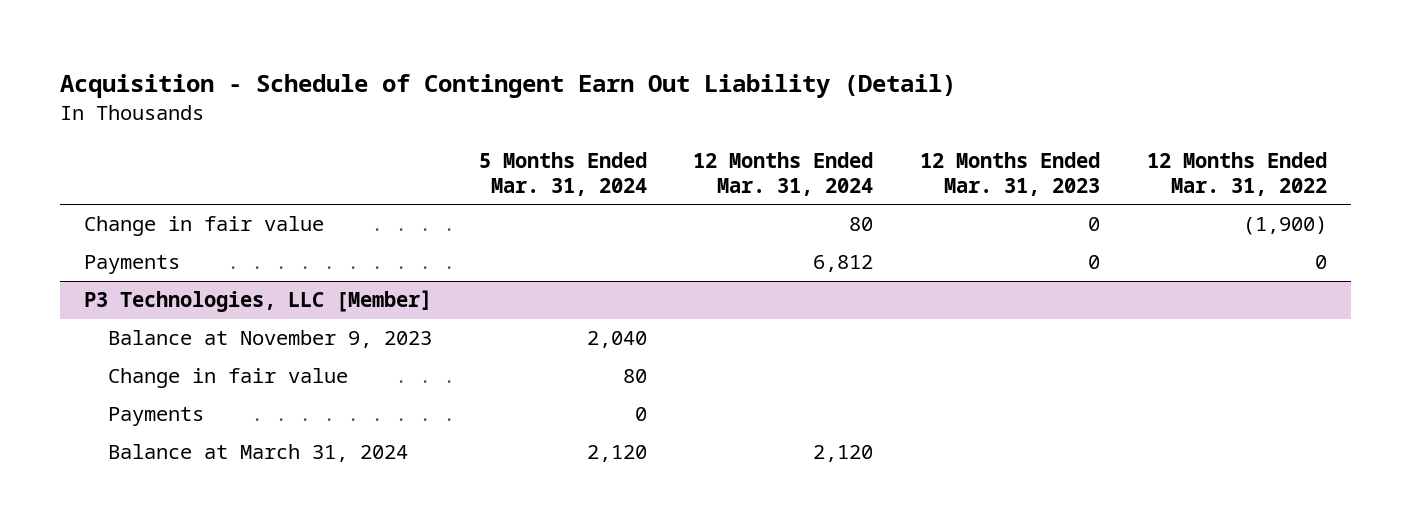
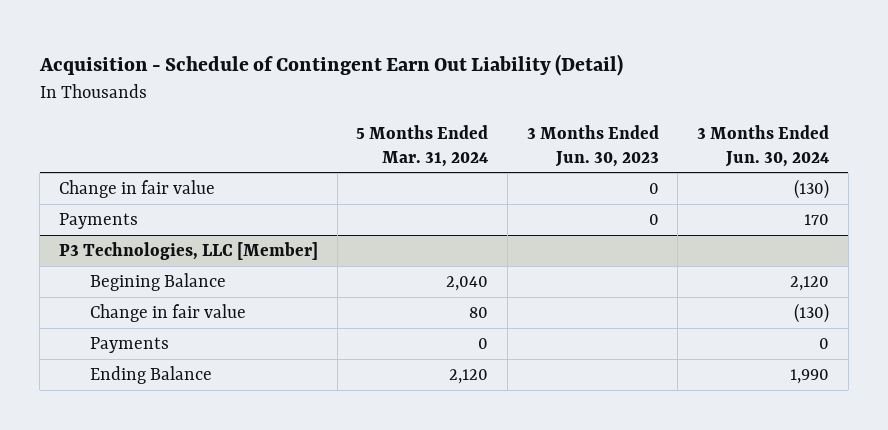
- | 5 Months Ended Mar. 31, 2024 | 12 Months Ended Mar. 31, 2024 | 12 Months Ended Mar. 31, 2023 | 12 Months Ended Mar. 31, 2022
+ | 5 Months Ended Mar. 31, 2024 | 3 Months Ended Jun. 30, 2023 | 3 Months Ended Jun. 30, 2024
@ P3 Technologies, LLC [Member]
- Balance at November 9, 2023 | 2,040 | | |
+ Begining Balance | 2,040 | | 2,120
- Balance at March 31, 2024 | 2,120 | 2,120 | |
+ Ending Balance | 2,120 | | 1,990

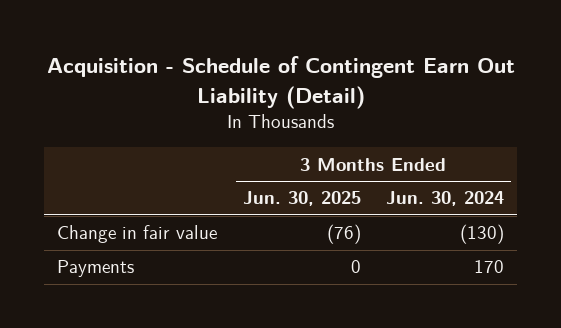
- | 5 Months Ended Mar. 31, 2024 | 3 Months Ended Jun. 30, 2023 | 3 Months Ended Jun. 30, 2024
+ | 3 Months Ended Jun. 30, 2025 | 3 Months Ended Jun. 30, 2024
- P3 Technologies, LLC [Member]
- Begining Balance | 2,040 | | 2,120
- Change in fair value | 80 | | (130)
- Payments | 0 | | 0
- Ending Balance | 2,120 | | 1,990

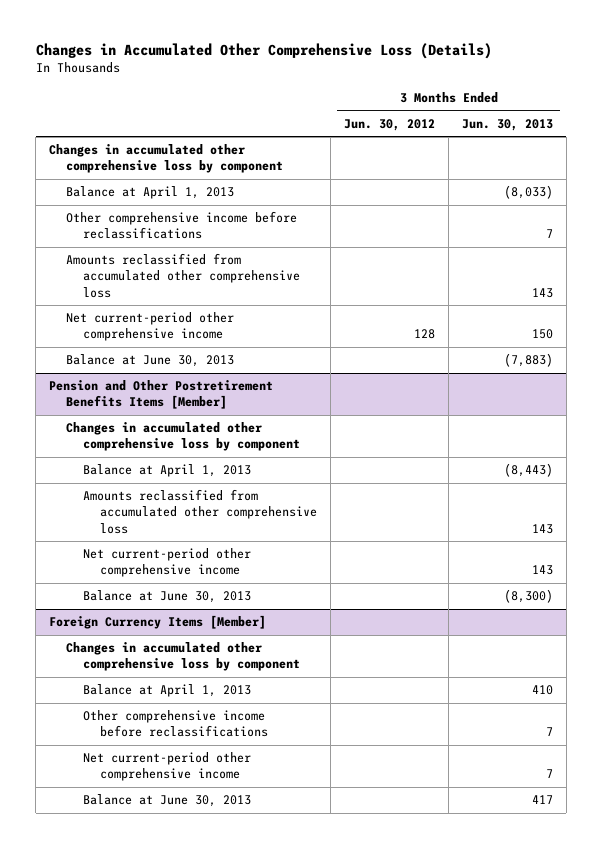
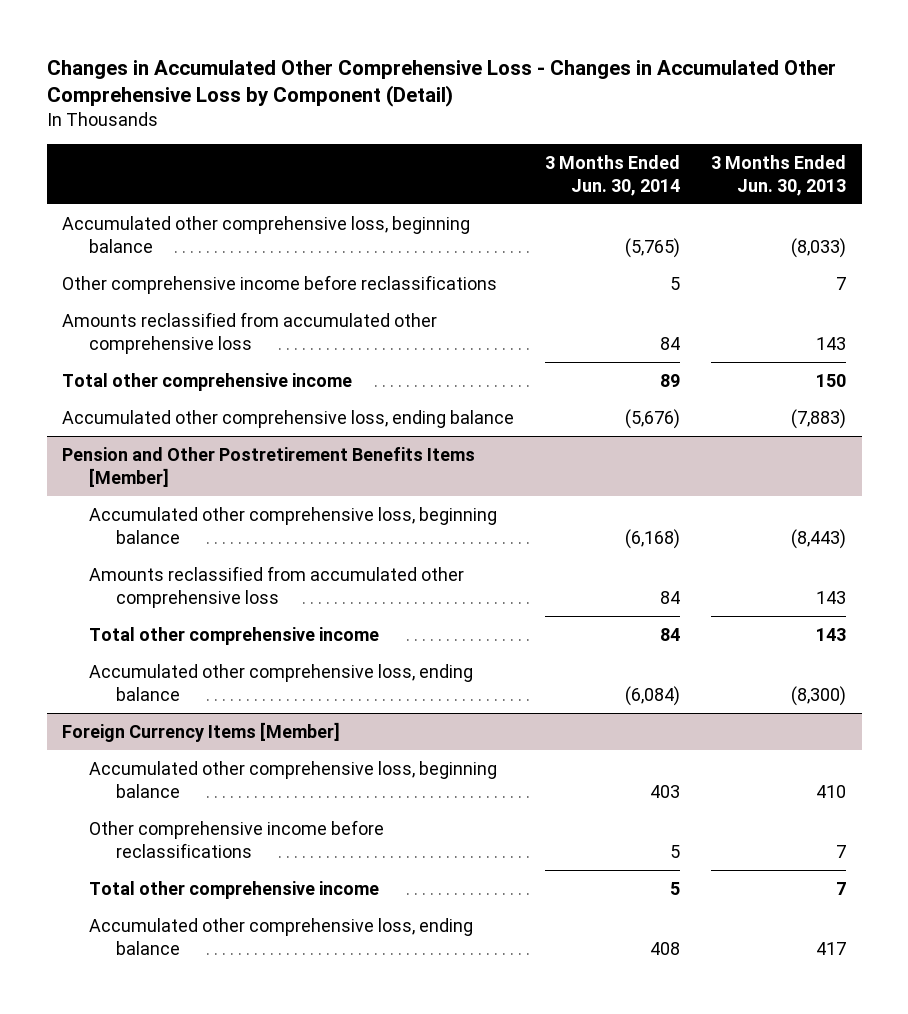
- Changes in Accumulated Other Comprehensive Loss (Details)
+ Changes in Accumulated Other Comprehensive Loss - Changes in Accumulated Other Comprehensive Loss by Component (Detail)
- | 3 Months Ended Jun. 30, 2012 | 3 Months Ended Jun. 30, 2013
+ | 3 Months Ended Jun. 30, 2014 | 3 Months Ended Jun. 30, 2013
- Changes in accumulated other comprehensive loss by component
- Balance at April 1, 2013 | | (8,033)
+ Accumulated other comprehensive loss, beginning balance | (5,765) | (8,033)
- Net current-period other comprehensive income | 128 | 150
- Balance at June 30, 2013 | | (7,883)
+ Total other comprehensive income | 89 | 150
+ Accumulated other comprehensive loss, ending balance | (5,676) | (7,883)
@ Pension and Other Postretirement Benefits Items [Member]
- Changes in accumulated other comprehensive loss by component
- Balance at April 1, 2013 | | (8,443)
+ Accumulated other comprehensive loss, beginning balance | (6,168) | (8,443)
- Net current-period other comprehensive income | | 143
- Balance at June 30, 2013 | | (8,300)
+ Total other comprehensive income | 84 | 143
+ Accumulated other comprehensive loss, ending balance | (6,084) | (8,300)
@ Foreign Currency Items [Member]
- Changes in accumulated other comprehensive loss by component
- Balance at April 1, 2013 | | 410
+ Accumulated other comprehensive loss, beginning balance | 403 | 410
- Net current-period other comprehensive income | | 7
- Balance at June 30, 2013 | | 417
+ Total other comprehensive income | 5 | 7
+ Accumulated other comprehensive loss, ending balance | 408 | 417

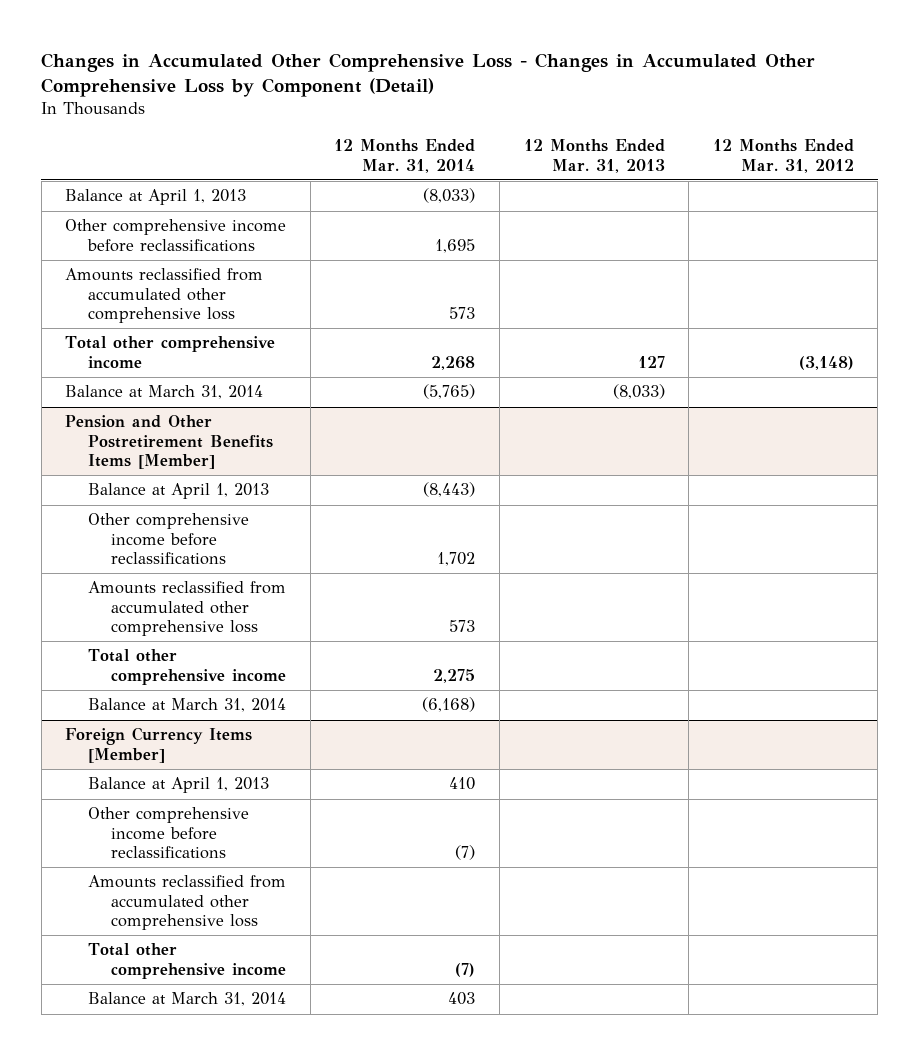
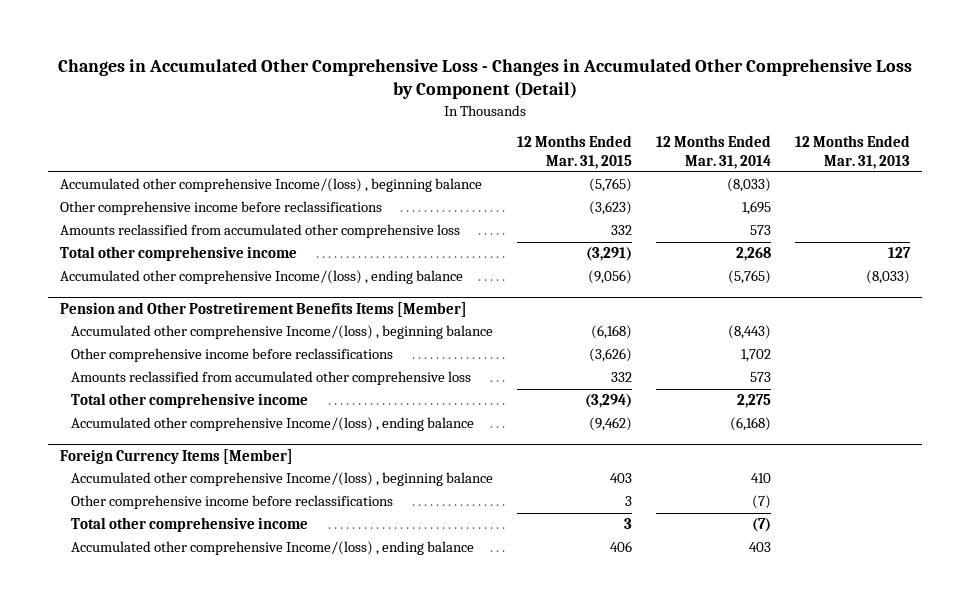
- | 12 Months Ended Mar. 31, 2014 | 12 Months Ended Mar. 31, 2013 | 12 Months Ended Mar. 31, 2012
+ | 12 Months Ended Mar. 31, 2015 | 12 Months Ended Mar. 31, 2014 | 12 Months Ended Mar. 31, 2013
- Balance at April 1, 2013 | (8,033) | |
+ Accumulated other comprehensive Income/(loss) , beginning balance | (5,765) | (8,033) |
- Balance at March 31, 2014 | (5,765) | (8,033) |
+ Accumulated other comprehensive Income/(loss) , ending balance | (9,056) | (5,765) | (8,033)
@ Pension and Other Postretirement Benefits Items [Member]
- Balance at April 1, 2013 | (8,443) | |
+ Accumulated other comprehensive Income/(loss) , beginning balance | (6,168) | (8,443) |
- Balance at March 31, 2014 | (6,168) | |
+ Accumulated other comprehensive Income/(loss) , ending balance | (9,462) | (6,168) |
@ Foreign Currency Items [Member]
- Balance at April 1, 2013 | 410 | |
+ Accumulated other comprehensive Income/(loss) , beginning balance | 403 | 410 |
- Amounts reclassified from accumulated other comprehensive loss
- Balance at March 31, 2014 | 403 | |
+ Accumulated other comprehensive Income/(loss) , ending balance | 406 | 403 |

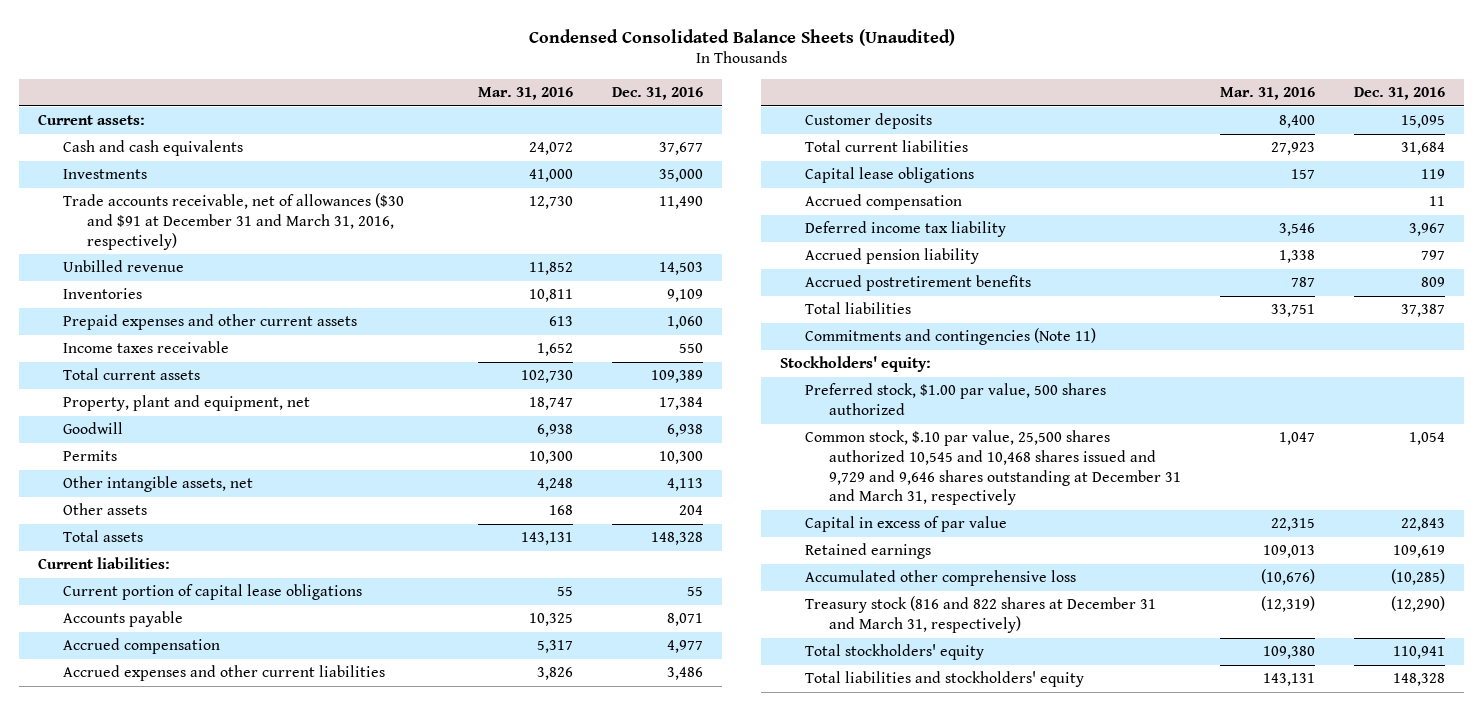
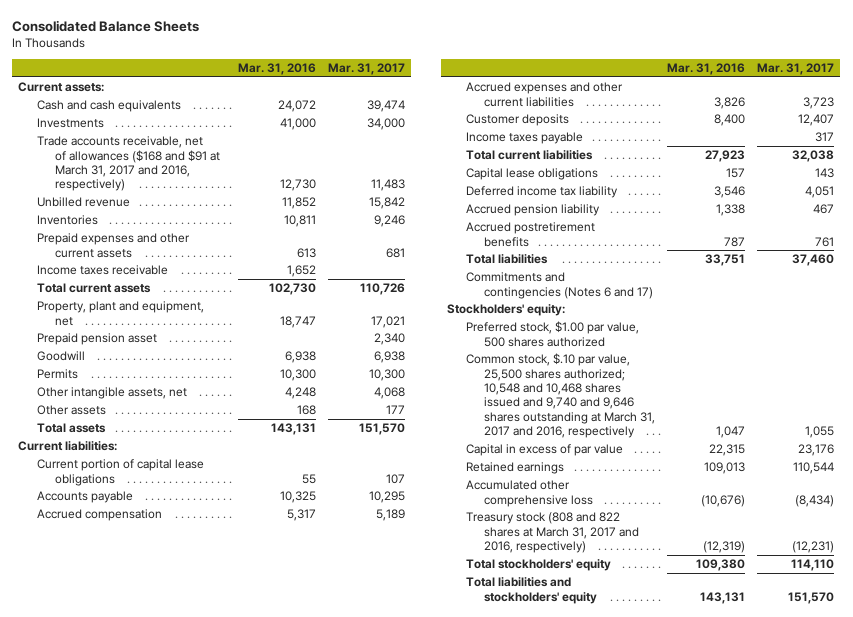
- Condensed Consolidated Balance Sheets (Unaudited)
+ Consolidated Balance Sheets
- | Mar. 31, 2016 | Dec. 31, 2016
+ | Mar. 31, 2016 | Mar. 31, 2017
- Trade accounts receivable, net of allowances ($30 and $91 at December 31 and March 31, 2016, respectively) | 12,730 | 11,490
+ Trade accounts receivable, net of allowances ($168 and $91 at March 31, 2017 and 2016, respectively) | 12,730 | 11,483
+ Prepaid pension asset | | 2,340
+ Income taxes payable | | 317
- Accrued compensation | | 11
- Commitments and contingencies (Note 11)
+ Commitments and contingencies (Notes 6 and 17)
- Common stock, $.10 par value, 25,500 shares authorized 10,545 and 10,468 shares issued and 9,729 and 9,646 shares outstanding at December 31 and March 31, respectively | 1,047 | 1,054
+ Common stock, $.10 par value, 25,500 shares authorized; 10,548 and 10,468 shares issued and 9,740 and 9,646 shares outstanding at March 31, 2017 and 2016, respectively | 1,047 | 1,055
- Treasury stock (816 and 822 shares at December 31 and March 31, respectively) | (12,319) | (12,290)
+ Treasury stock (808 and 822 shares at March 31, 2017 and 2016, respectively) | (12,319) | (12,231)

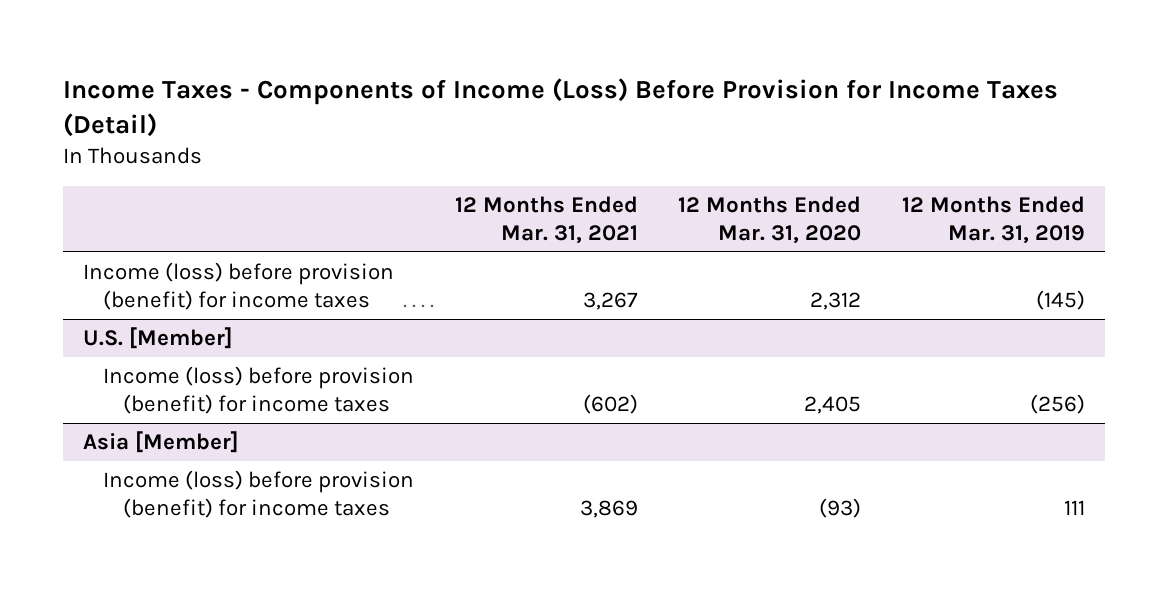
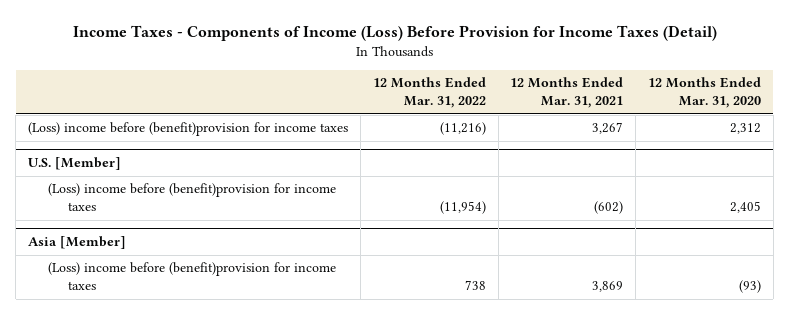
- | 12 Months Ended Mar. 31, 2021 | 12 Months Ended Mar. 31, 2020 | 12 Months Ended Mar. 31, 2019
+ | 12 Months Ended Mar. 31, 2022 | 12 Months Ended Mar. 31, 2021 | 12 Months Ended Mar. 31, 2020
- Income (loss) before provision (benefit) for income taxes | 3,267 | 2,312 | (145)
+ (Loss) income before (benefit)provision for income taxes | (11,216) | 3,267 | 2,312
@ U.S. [Member]
- Income (loss) before provision (benefit) for income taxes | (602) | 2,405 | (256)
+ (Loss) income before (benefit)provision for income taxes | (11,954) | (602) | 2,405
@ Asia [Member]
- Income (loss) before provision (benefit) for income taxes | 3,869 | (93) | 111
+ (Loss) income before (benefit)provision for income taxes | 738 | 3,869 | (93)

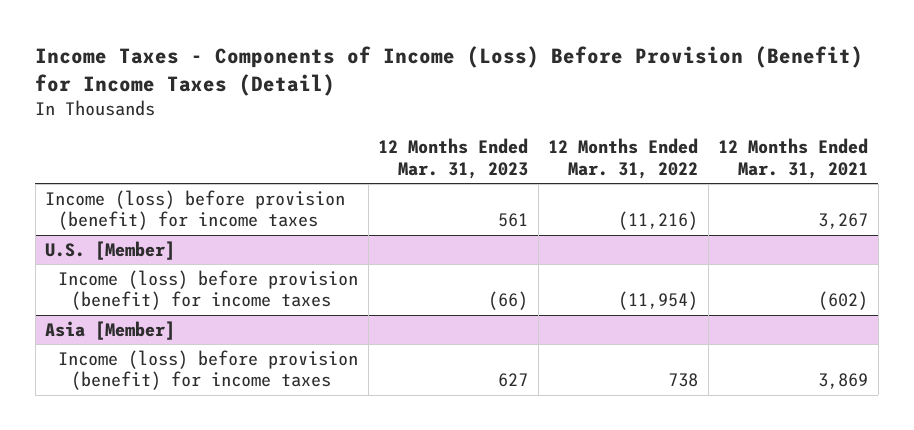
- Income Taxes - Components of Income (Loss) Before Provision for Income Taxes (Detail)
+ Income Taxes - Components of Income (Loss) Before Provision (Benefit) for Income Taxes (Detail)
- | 12 Months Ended Mar. 31, 2022 | 12 Months Ended Mar. 31, 2021 | 12 Months Ended Mar. 31, 2020
+ | 12 Months Ended Mar. 31, 2023 | 12 Months Ended Mar. 31, 2022 | 12 Months Ended Mar. 31, 2021
- (Loss) income before (benefit)provision for income taxes | (11,216) | 3,267 | 2,312
+ Income (loss) before provision (benefit) for income taxes | 561 | (11,216) | 3,267
@ U.S. [Member]
- (Loss) income before (benefit)provision for income taxes | (11,954) | (602) | 2,405
+ Income (loss) before provision (benefit) for income taxes | (66) | (11,954) | (602)
@ Asia [Member]
- (Loss) income before (benefit)provision for income taxes | 738 | 3,869 | (93)
+ Income (loss) before provision (benefit) for income taxes | 627 | 738 | 3,869

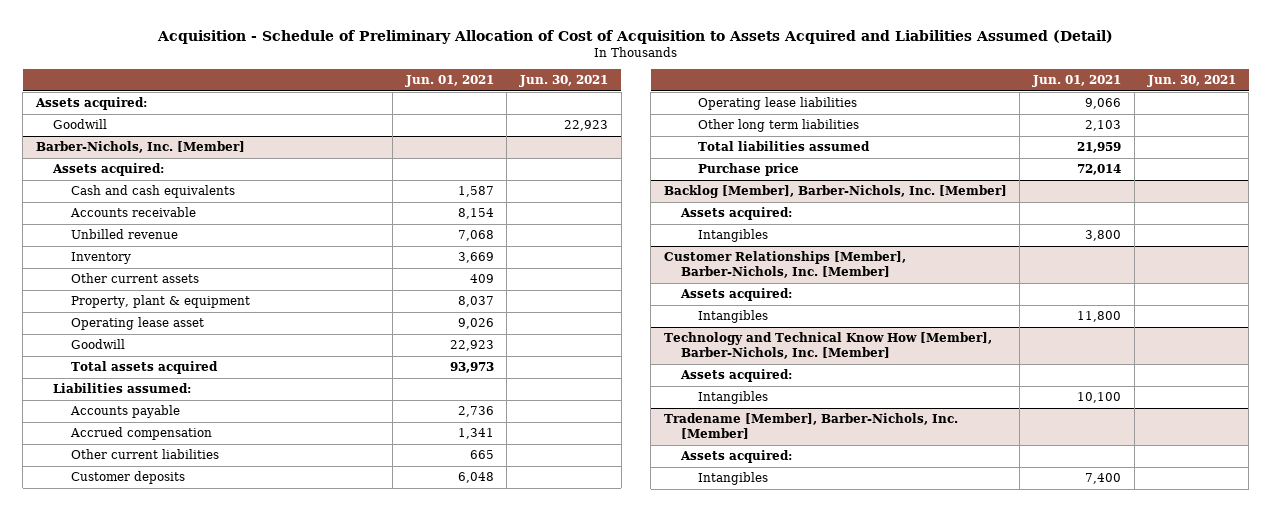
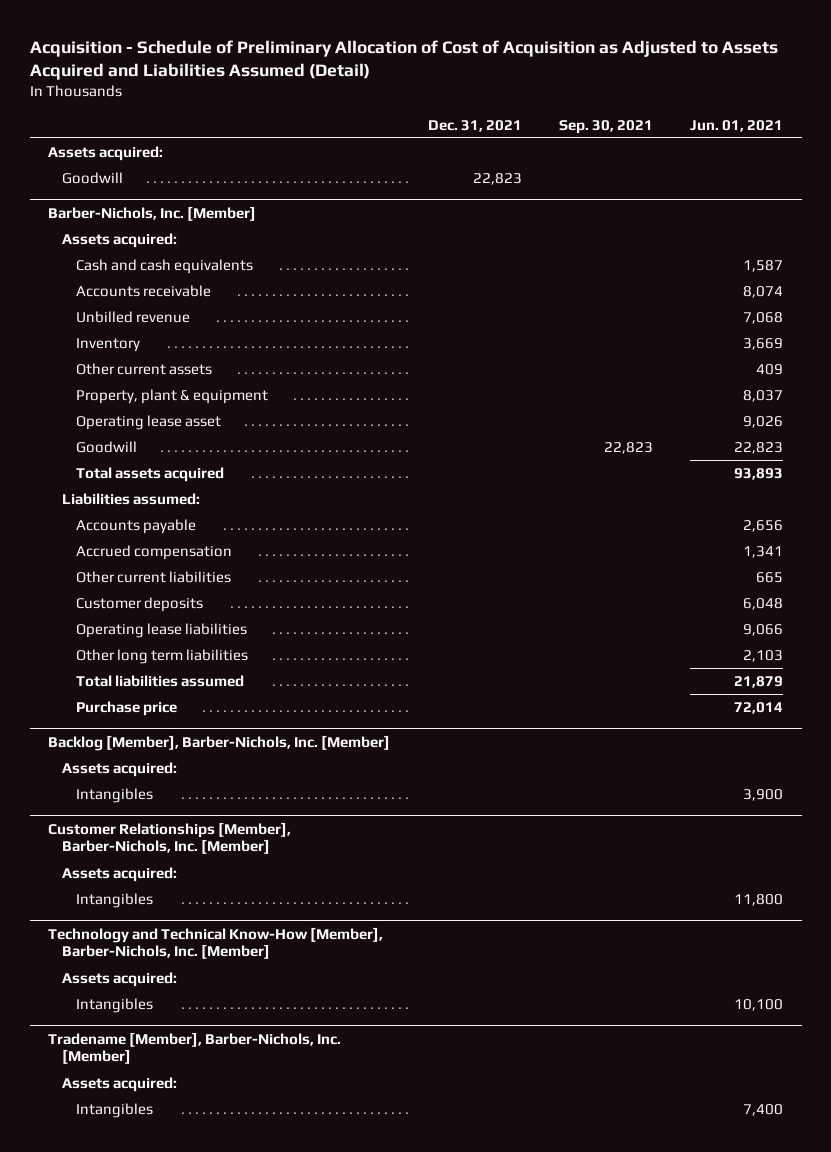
- Acquisition - Schedule of Preliminary Allocation of Cost of Acquisition to Assets Acquired and Liabilities Assumed (Detail)
+ Acquisition - Schedule of Preliminary Allocation of Cost of Acquisition as Adjusted to Assets Acquired and Liabilities Assumed (Detail)
- | Jun. 01, 2021 | Jun. 30, 2021
+ | Dec. 31, 2021 | Sep. 30, 2021 | Jun. 01, 2021
@ Barber-Nichols, Inc. [Member]
- Accounts receivable | 8,154 |
+ Accounts receivable | | | 8,074
- Goodwill | 22,923 |
- Total assets acquired | 93,973 |
+ Goodwill | | 22,823 | 22,823
+ Total assets acquired | | | 93,893
- Accounts payable | 2,736 |
+ Accounts payable | | | 2,656
- Total liabilities assumed | 21,959 |
+ Total liabilities assumed | | | 21,879
@ Backlog [Member], Barber-Nichols, Inc. [Member]
- Intangibles | 3,800 |
+ Intangibles | | | 3,900
- Technology and Technical Know How [Member], Barber-Nichols, Inc. [Member]
+ Technology and Technical Know-How [Member], Barber-Nichols, Inc. [Member]

